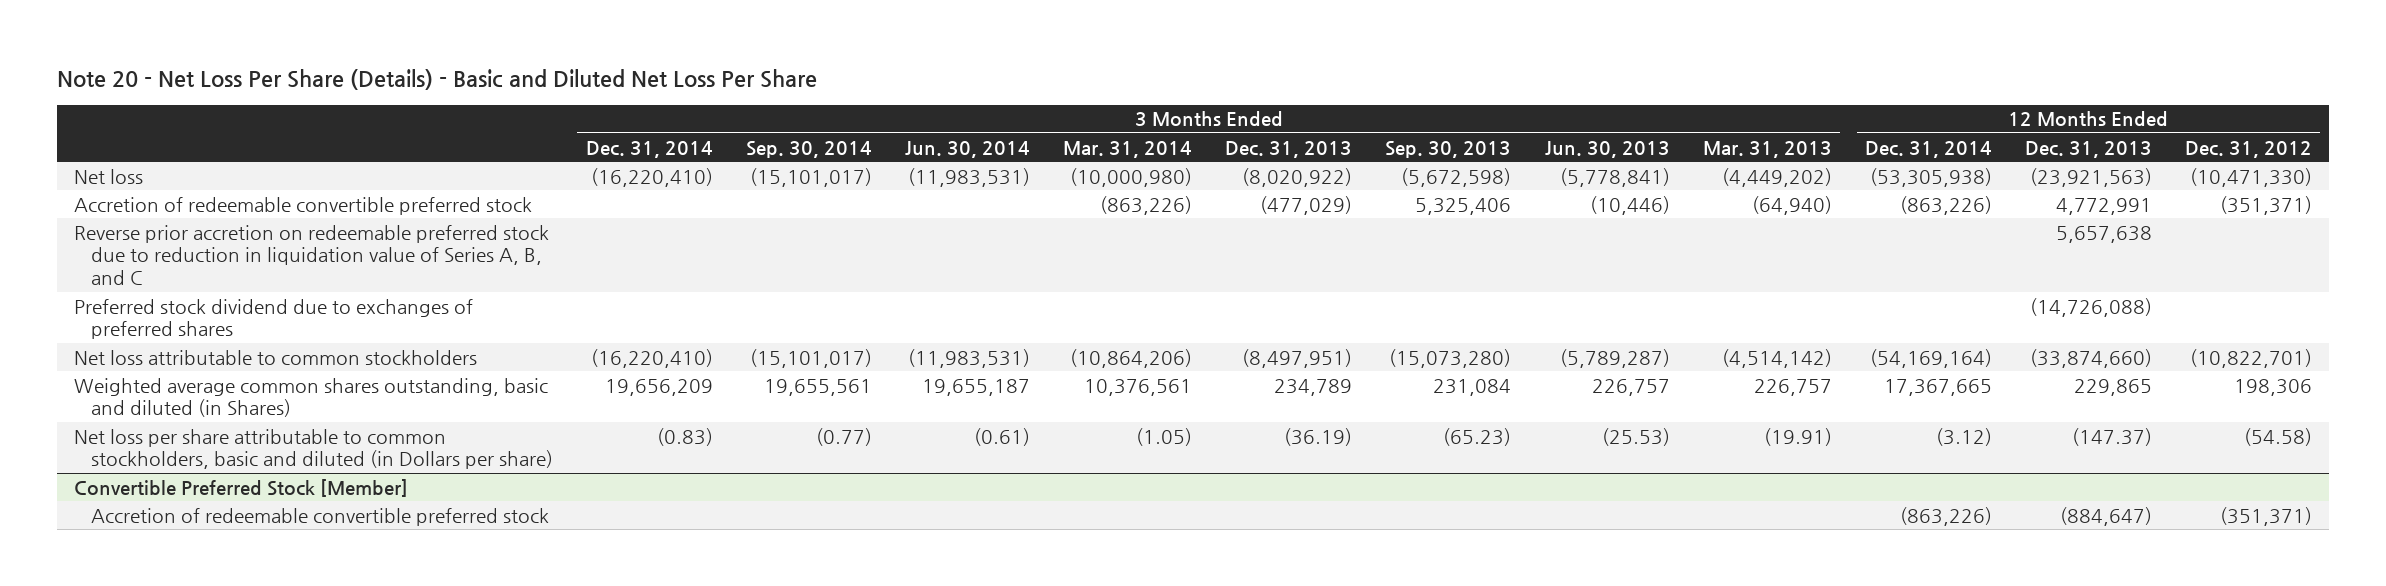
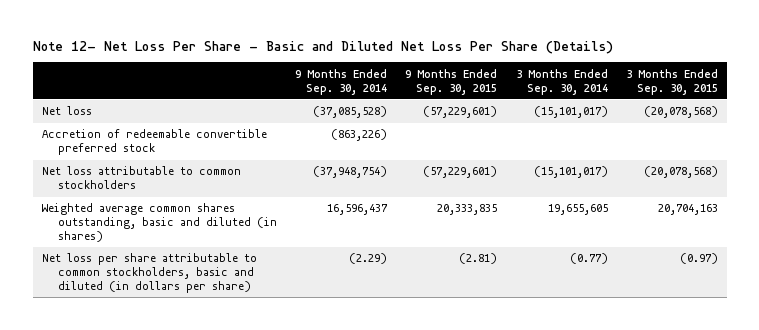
- Note 20 - Net Loss Per Share (Details) - Basic and Diluted Net Loss Per Share
+ Note 12- Net Loss Per Share - Basic and Diluted Net Loss Per Share (Details)
- | 3 Months Ended Dec. 31, 2014 | 3 Months Ended Sep. 30, 2014 | 3 Months Ended Jun. 30, 2014 | 3 Months Ended Mar. 31, 2014 | 3 Months Ended Dec. 31, 2013 | 3 Months Ended Sep. 30, 2013 | 3 Months Ended Jun. 30, 2013 | 3 Months Ended Mar. 31, 2013 | 12 Months Ended Dec. 31, 2014 | 12 Months Ended Dec. 31, 2013 | 12 Months Ended Dec. 31, 2012
+ | 9 Months Ended Sep. 30, 2014 | 9 Months Ended Sep. 30, 2015 | 3 Months Ended Sep. 30, 2014 | 3 Months Ended Sep. 30, 2015
- Reverse prior accretion on redeemable preferred stock due to reduction in liquidation value of Series A, B, and C | | | | | | | | | | 5,657,638 |
- Preferred stock dividend due to exchanges of preferred shares | | | | | | | | | | (14,726,088) |
- Weighted average common shares outstanding, basic and diluted (in Shares) | 19,656,209 | 19,655,561 | 19,655,187 | 10,376,561 | 234,789 | 231,084 | 226,757 | 226,757 | 17,367,665 | 229,865 | 198,306
- Net loss per share attributable to common stockholders, basic and diluted (in Dollars per share) | (0.83) | (0.77) | (0.61) | (1.05) | (36.19) | (65.23) | (25.53) | (19.91) | (3.12) | (147.37) | (54.58)
- Convertible Preferred Stock [Member]
- Accretion of redeemable convertible preferred stock | | | | | | | | | (863,226) | (884,647) | (351,371)
+ Weighted average common shares outstanding, basic and diluted (in shares) | 16,596,437 | 20,333,835 | 19,655,605 | 20,704,163
+ Net loss per share attributable to common stockholders, basic and diluted (in dollars per share) | (2.29) | (2.81) | (0.77) | (0.97)

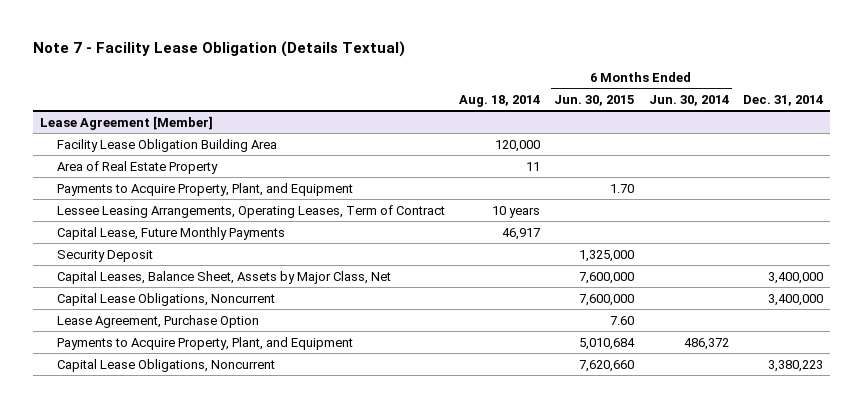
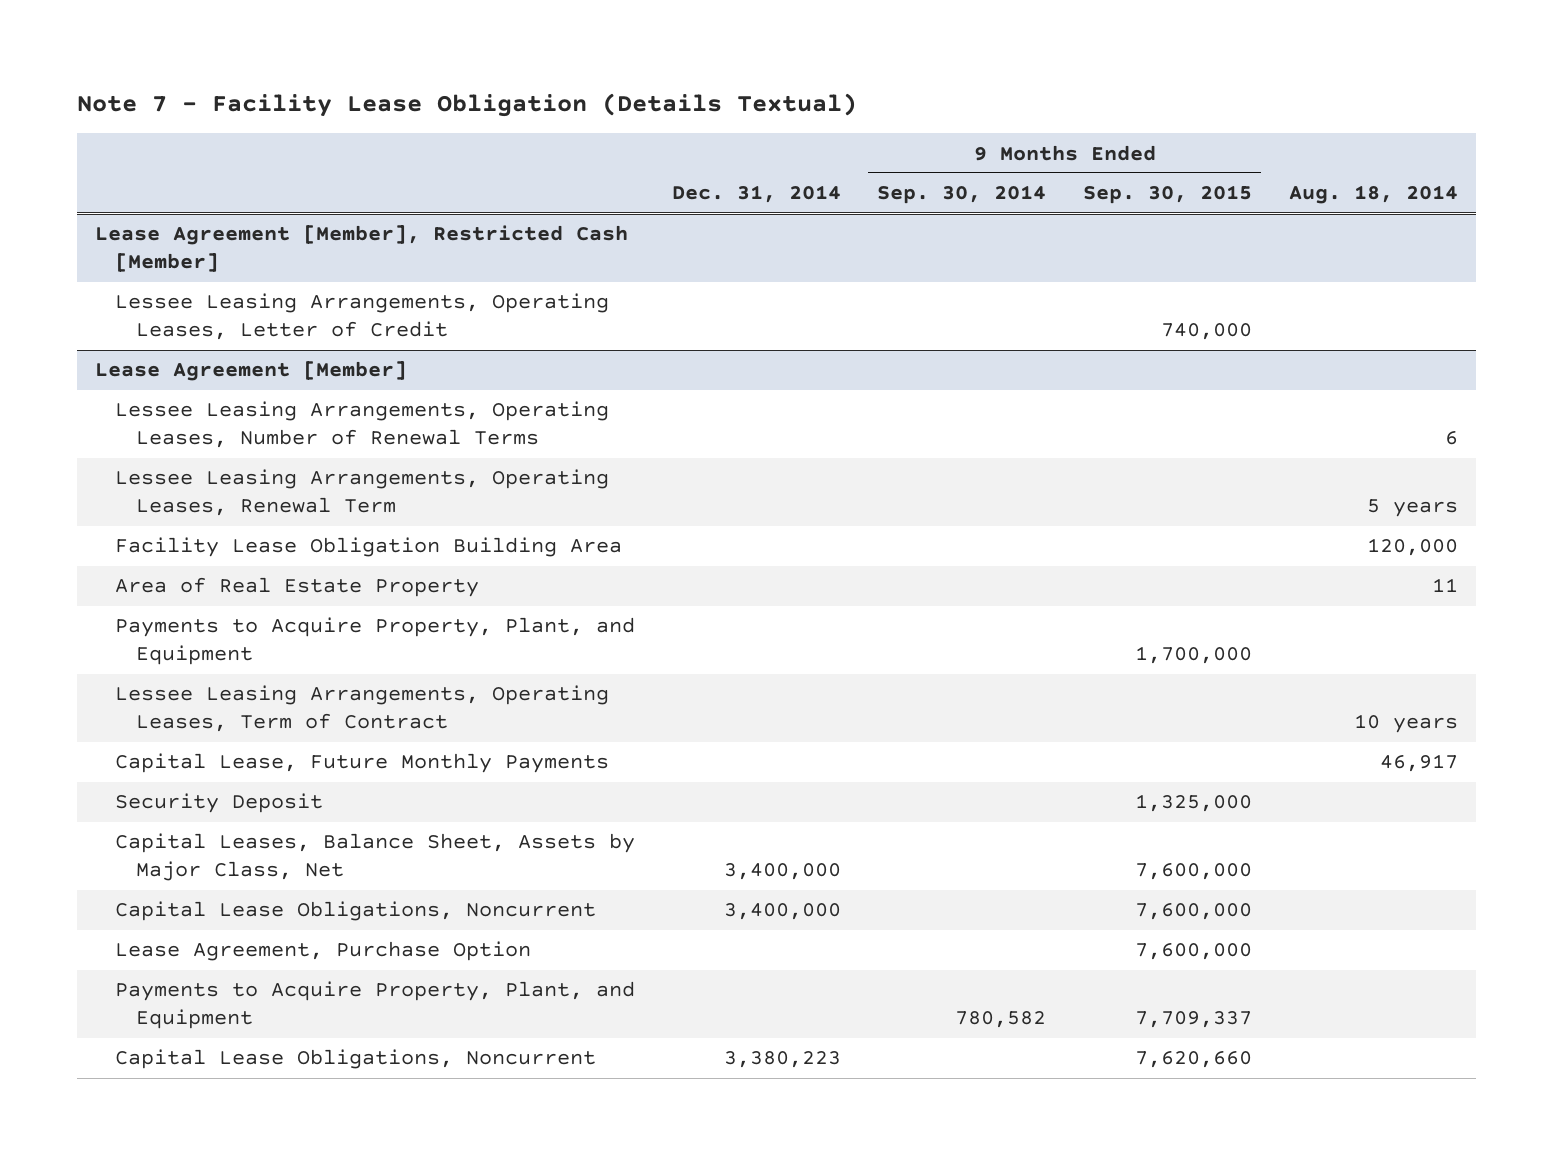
- | Aug. 18, 2014 | 6 Months Ended Jun. 30, 2015 | 6 Months Ended Jun. 30, 2014 | Dec. 31, 2014
+ | Dec. 31, 2014 | 9 Months Ended Sep. 30, 2014 | 9 Months Ended Sep. 30, 2015 | Aug. 18, 2014
+ Lease Agreement [Member], Restricted Cash [Member]
+ Lessee Leasing Arrangements, Operating Leases, Letter of Credit | | | 740,000 |
@ Lease Agreement [Member]
+ Lessee Leasing Arrangements, Operating Leases, Number of Renewal Terms | | | | 6
+ Lessee Leasing Arrangements, Operating Leases, Renewal Term | | | | 5 years

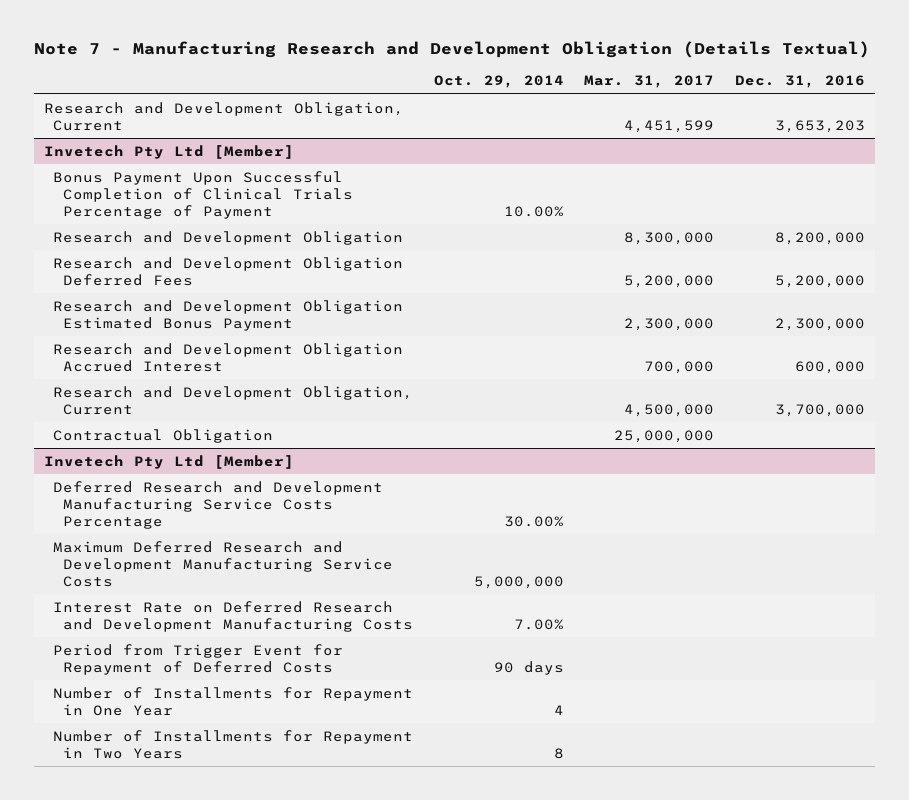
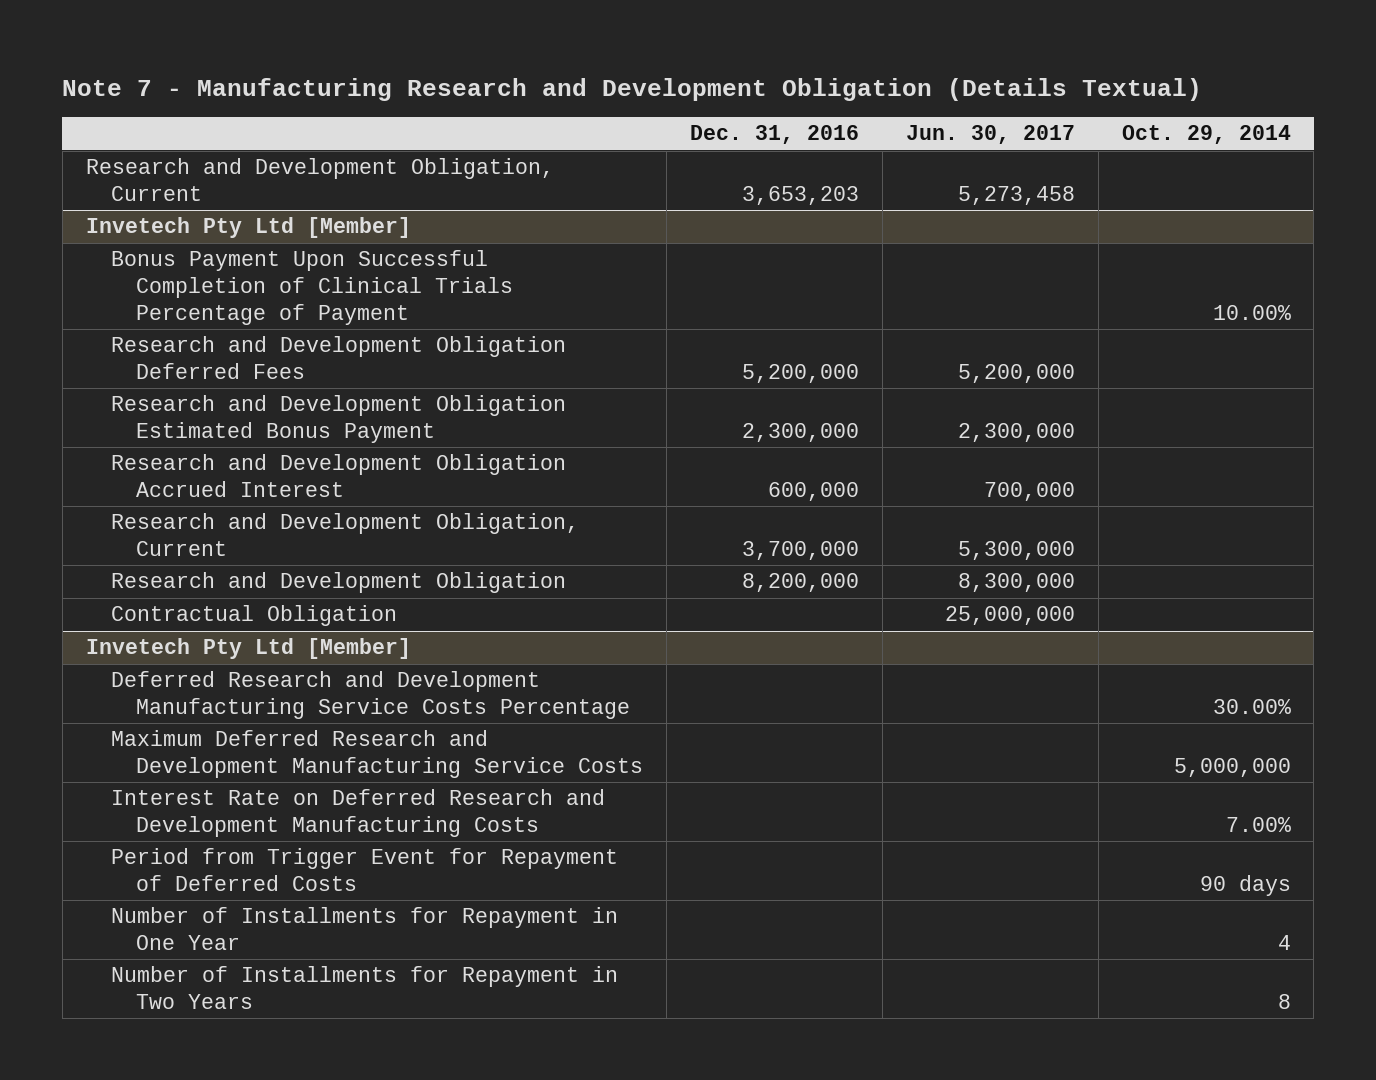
- | Oct. 29, 2014 | Mar. 31, 2017 | Dec. 31, 2016
+ | Dec. 31, 2016 | Jun. 30, 2017 | Oct. 29, 2014
@ Invetech Pty Ltd [Member]
moved down: Research and Development Obligation | 8,200,000 | 8,300,000 |

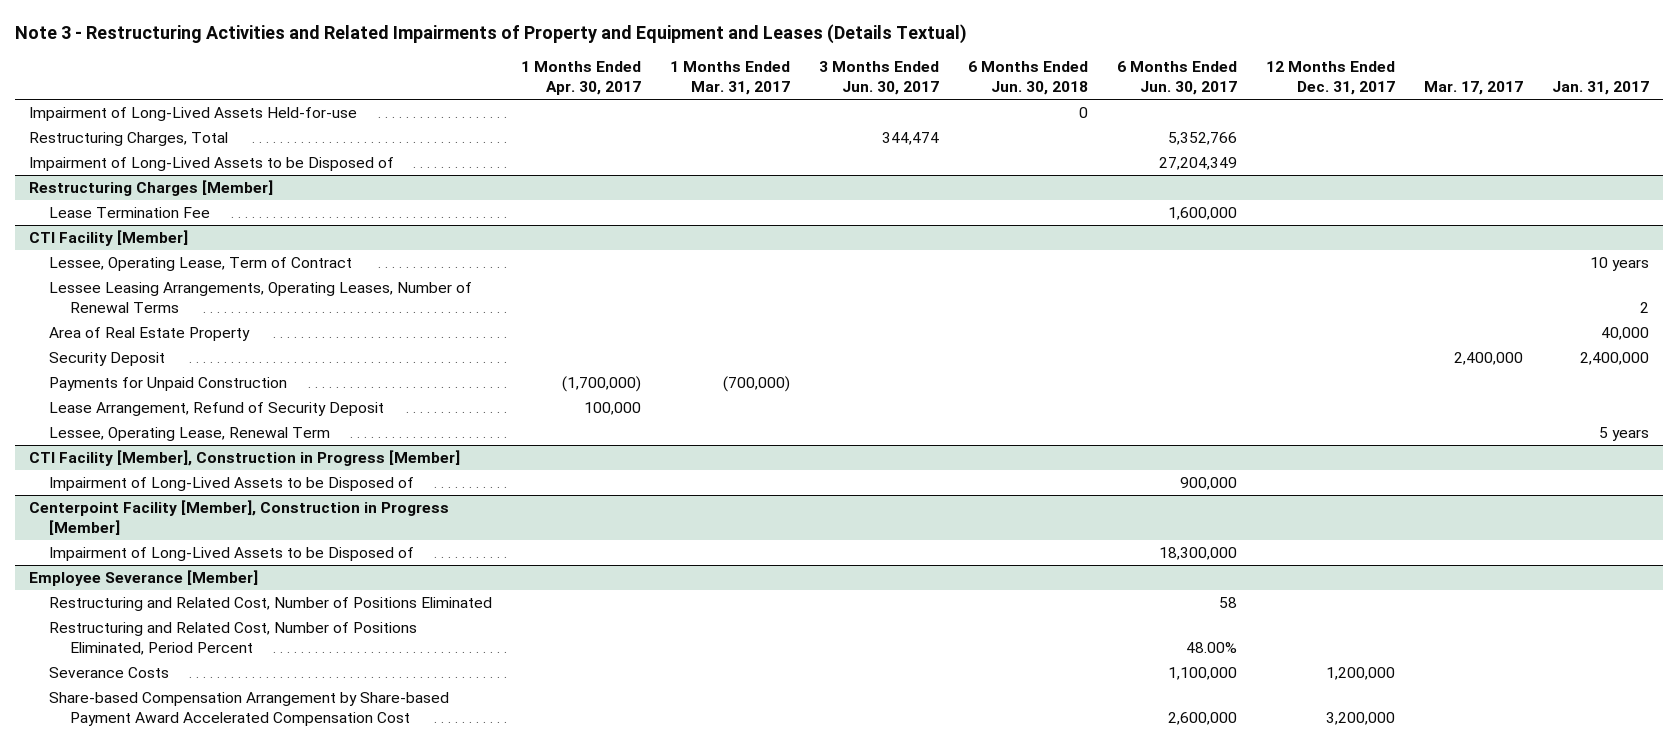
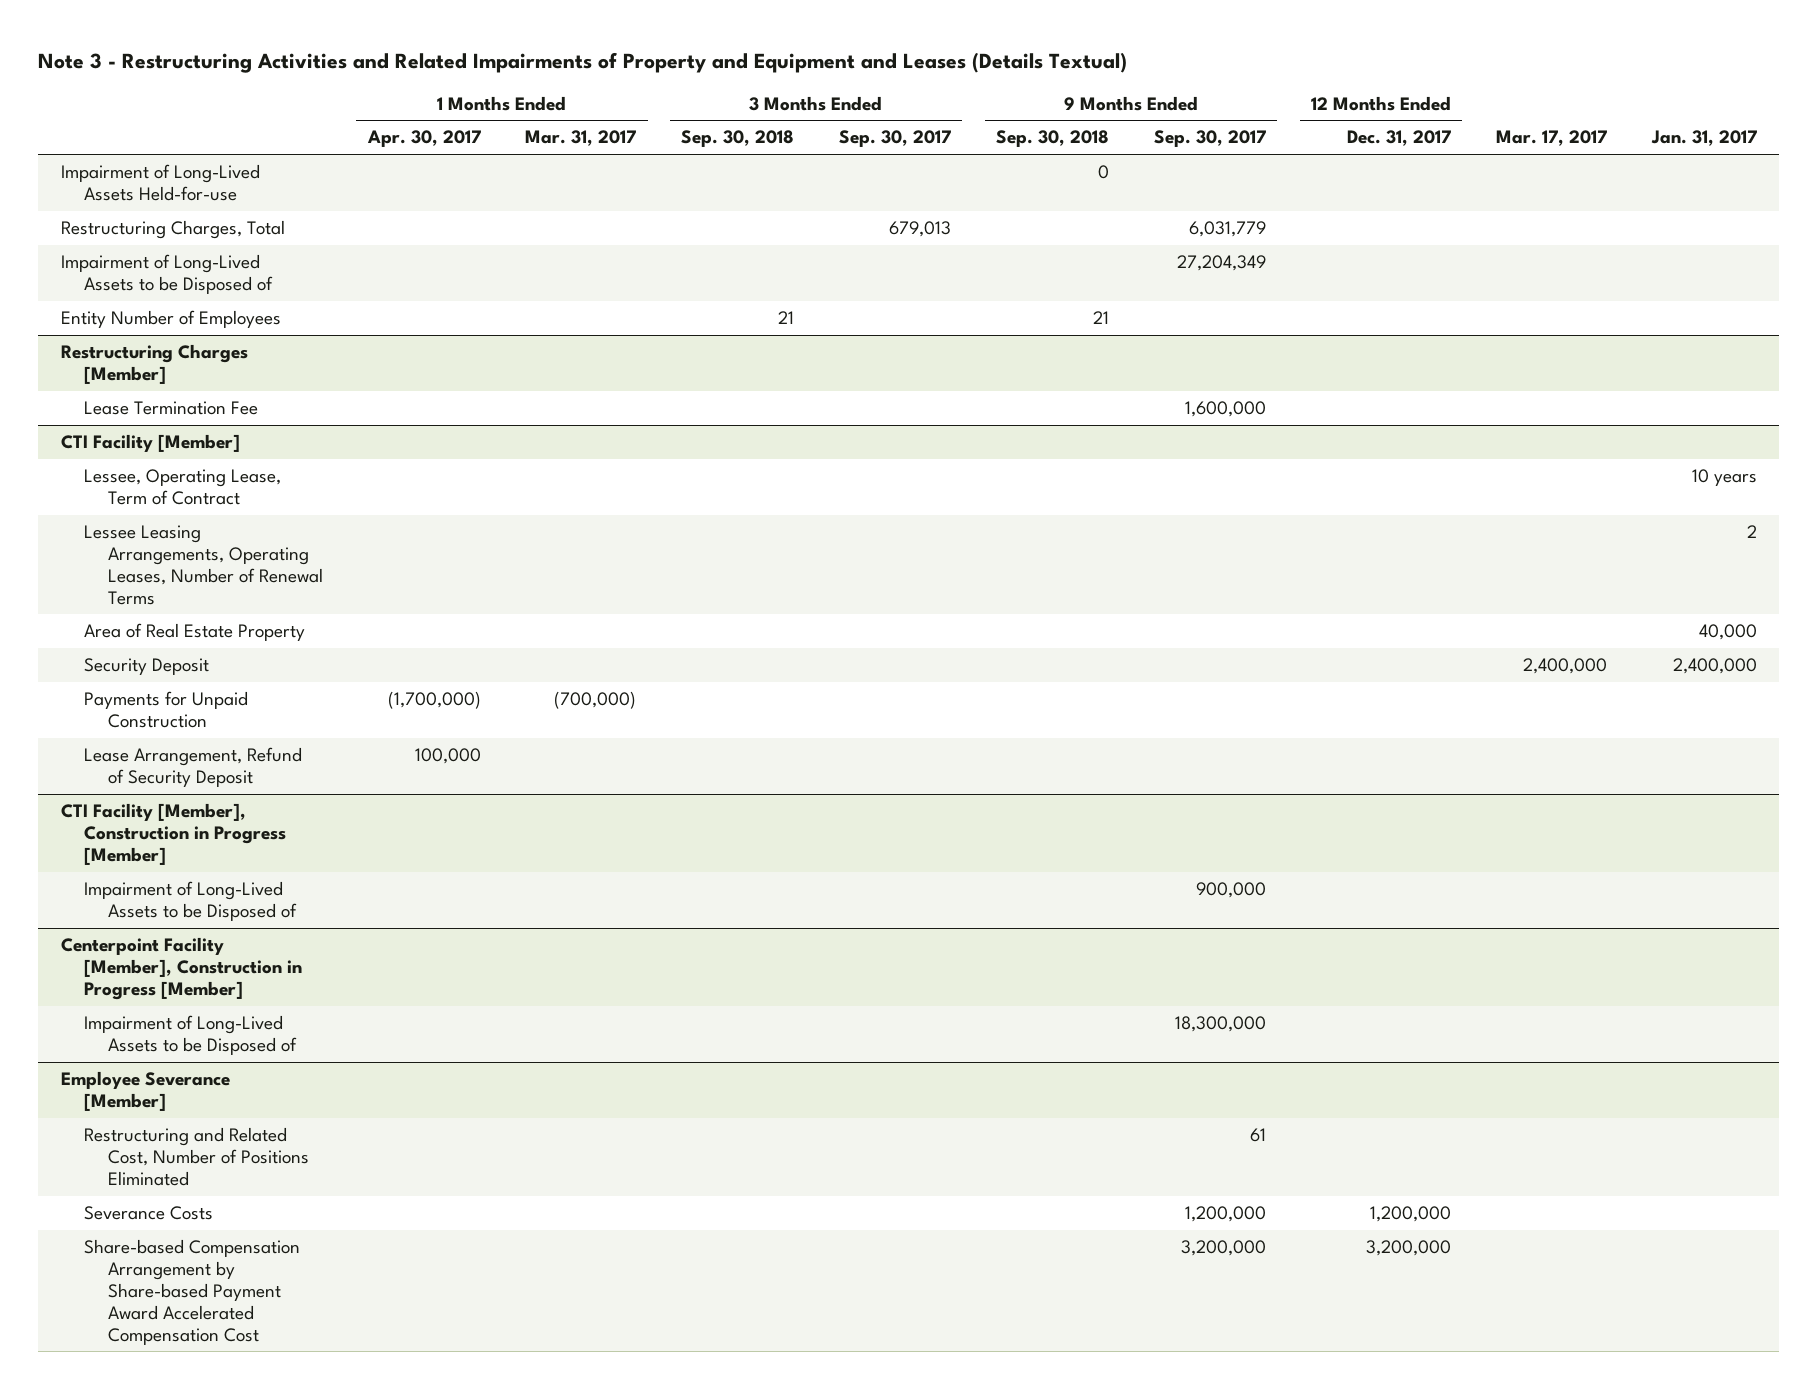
- | 1 Months Ended Apr. 30, 2017 | 1 Months Ended Mar. 31, 2017 | 3 Months Ended Jun. 30, 2017 | 6 Months Ended Jun. 30, 2018 | 6 Months Ended Jun. 30, 2017 | 12 Months Ended Dec. 31, 2017 | Mar. 17, 2017 | Jan. 31, 2017
+ | 1 Months Ended Apr. 30, 2017 | 1 Months Ended Mar. 31, 2017 | 3 Months Ended Sep. 30, 2018 | 3 Months Ended Sep. 30, 2017 | 9 Months Ended Sep. 30, 2018 | 9 Months Ended Sep. 30, 2017 | 12 Months Ended Dec. 31, 2017 | Mar. 17, 2017 | Jan. 31, 2017
+ Entity Number of Employees | | | 21 | | 21 | | | |
@ CTI Facility [Member]
- Lessee, Operating Lease, Renewal Term | | | | | | | | 5 years
@ Employee Severance [Member]
- Restructuring and Related Cost, Number of Positions Eliminated, Period Percent | | | | | 48.00% | | |

